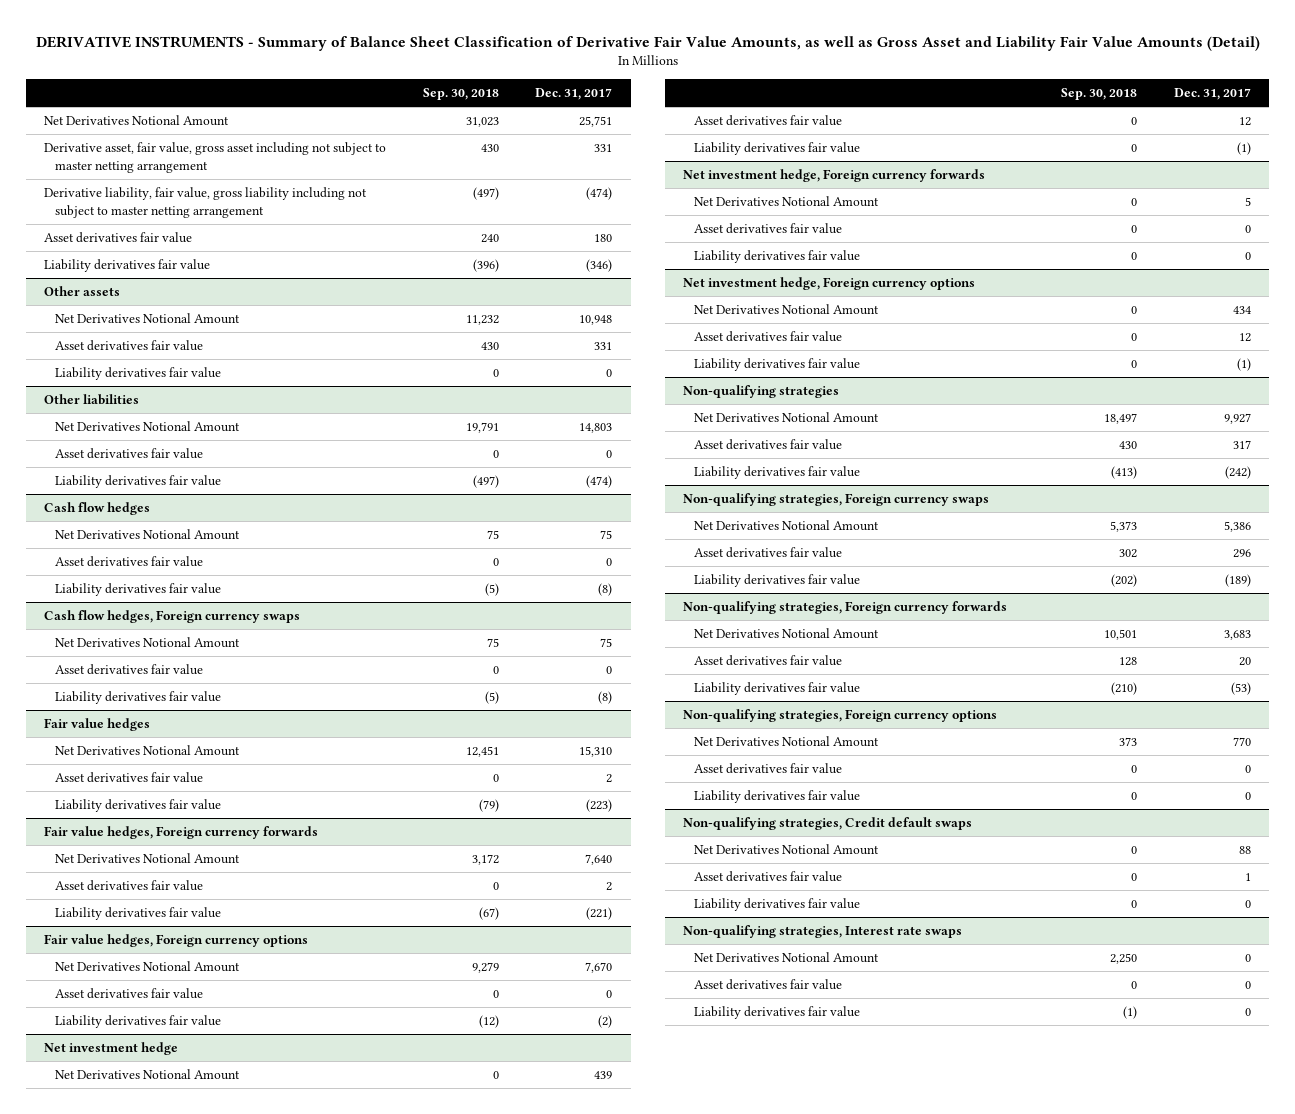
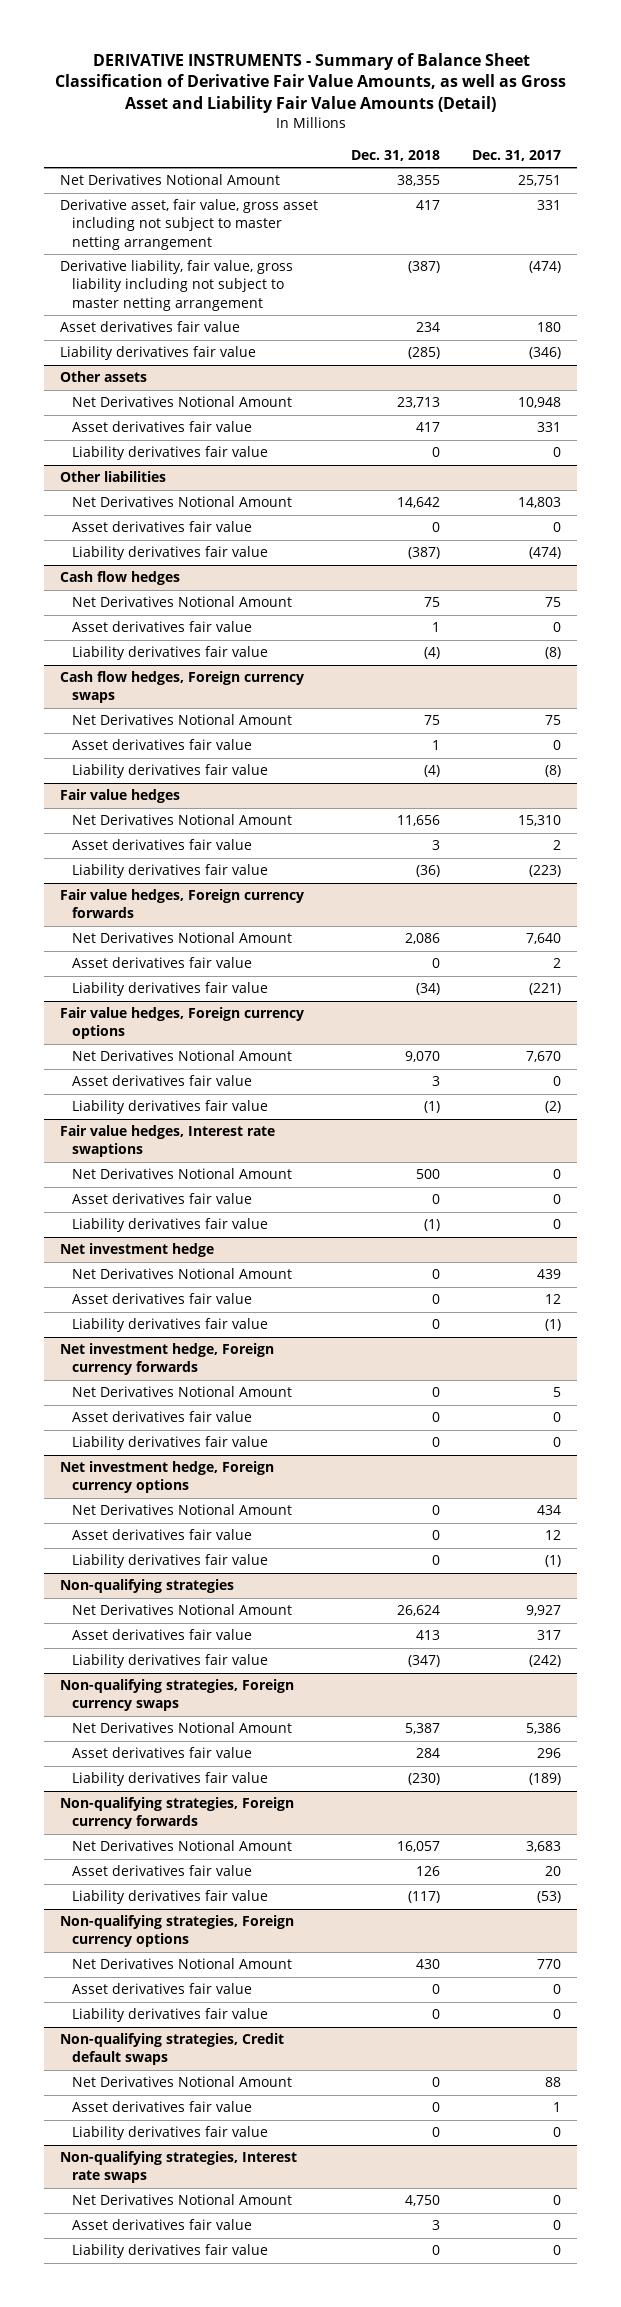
- | Sep. 30, 2018 | Dec. 31, 2017
+ | Dec. 31, 2018 | Dec. 31, 2017
+ Fair value hedges, Interest rate swaptions
+ Net Derivatives Notional Amount | 500 | 0
+ Asset derivatives fair value | 0 | 0
+ Liability derivatives fair value | (1) | 0

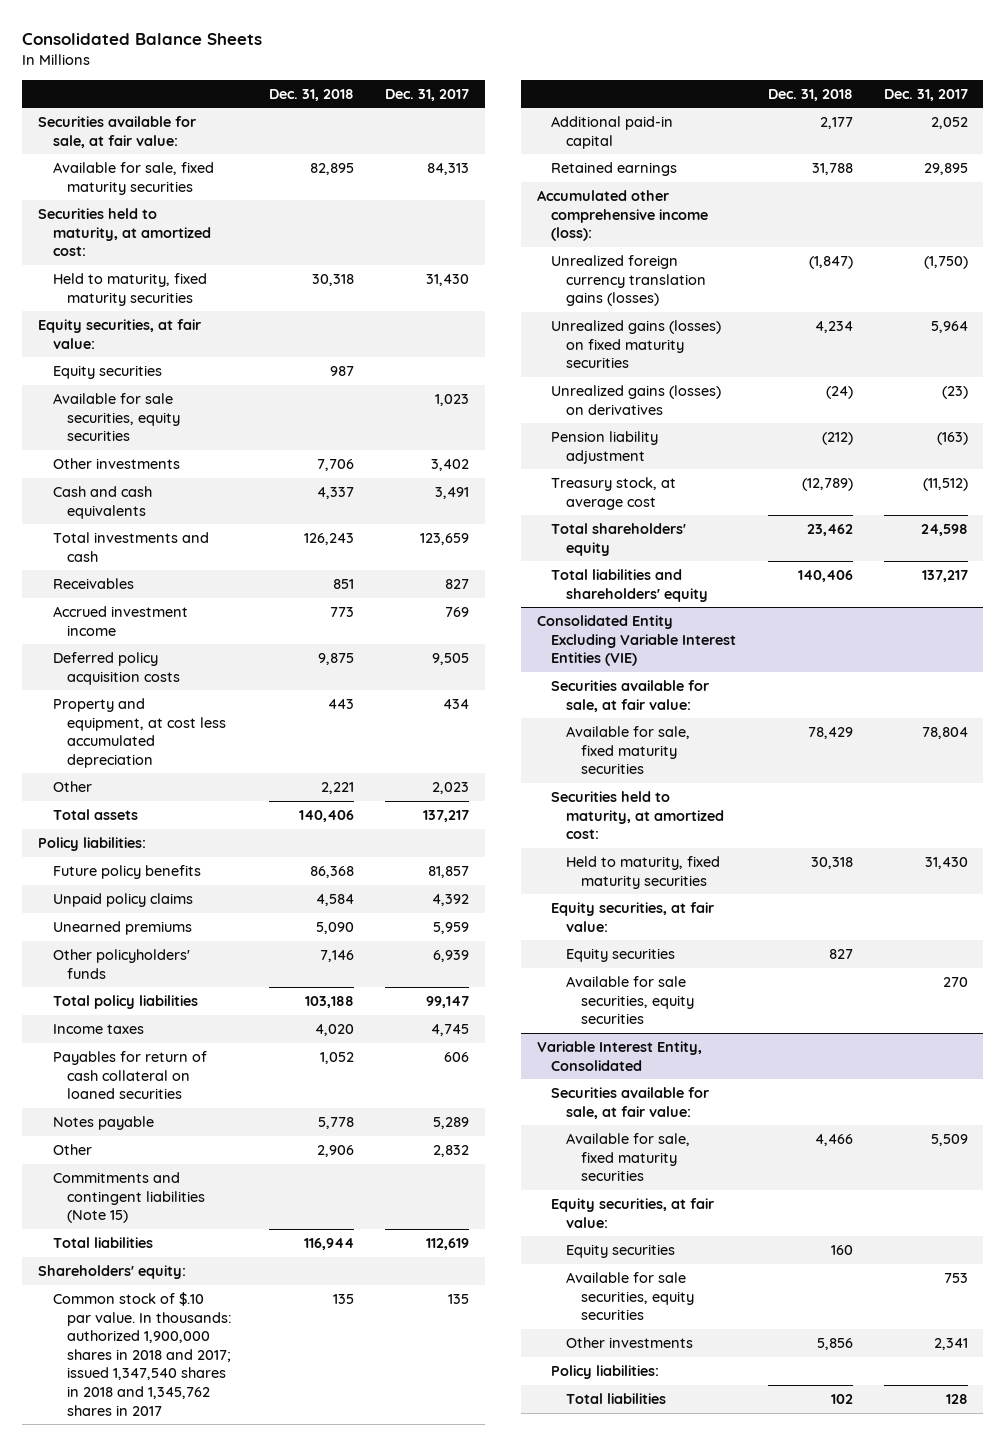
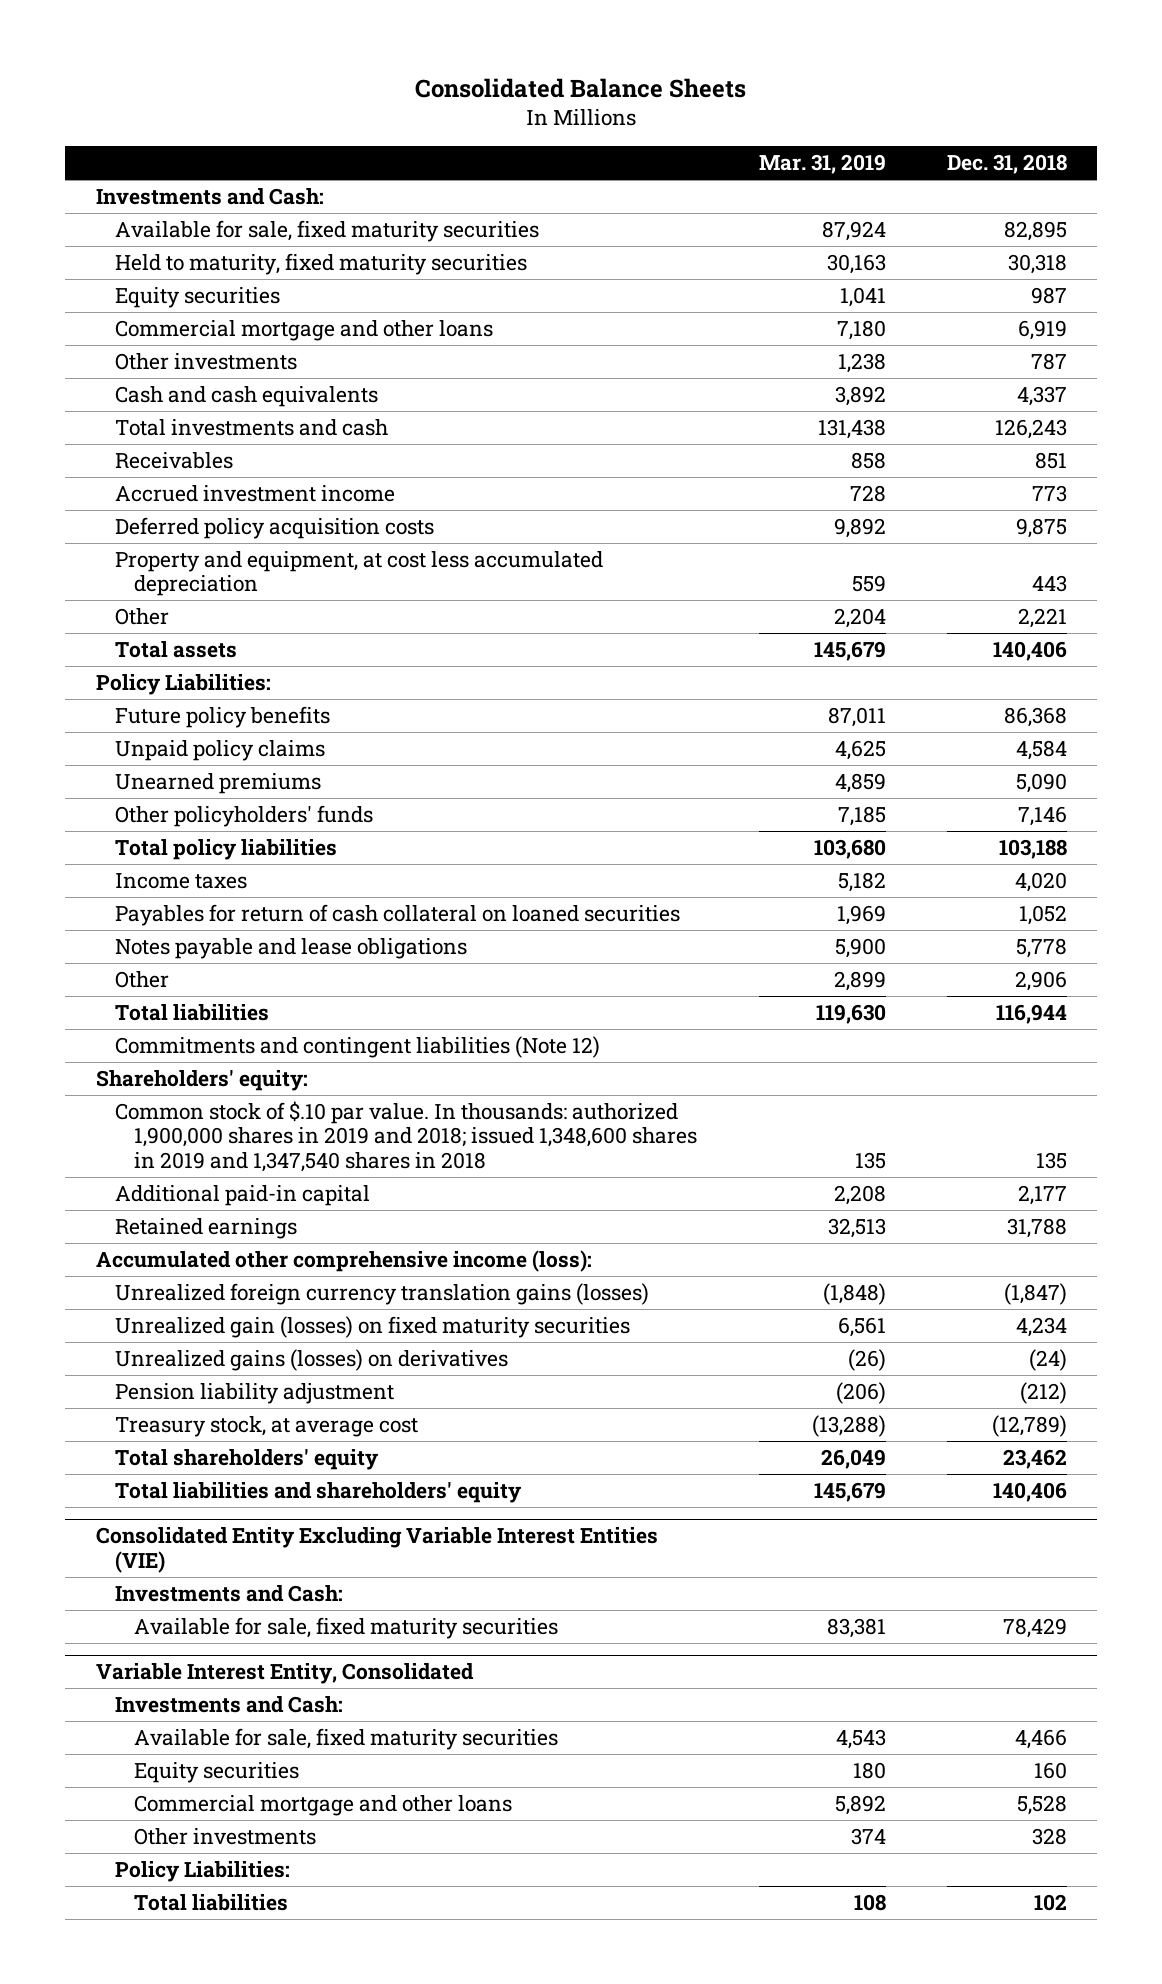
- | Dec. 31, 2018 | Dec. 31, 2017
+ | Mar. 31, 2019 | Dec. 31, 2018
- Securities available for sale, at fair value:
+ Investments and Cash:
- Securities held to maturity, at amortized cost:
- Equity securities, at fair value:
- Available for sale securities, equity securities | | 1,023
- Other investments | 7,706 | 3,402
+ Commercial mortgage and other loans | 7,180 | 6,919
+ Other investments | 1,238 | 787
- Policy liabilities:
+ Policy Liabilities:
- Notes payable | 5,778 | 5,289
+ Notes payable and lease obligations | 5,900 | 5,778
- Commitments and contingent liabilities (Note 15)
+ Commitments and contingent liabilities (Note 12)
- Common stock of $.10 par value. In thousands: authorized 1,900,000 shares in 2018 and 2017; issued 1,347,540 shares in 2018 and 1,345,762 shares in 2017 | 135 | 135
+ Common stock of $.10 par value. In thousands: authorized 1,900,000 shares in 2019 and 2018; issued 1,348,600 shares in 2019 and 1,347,540 shares in 2018 | 135 | 135
- Unrealized gains (losses) on fixed maturity securities | 4,234 | 5,964
+ Unrealized gain (losses) on fixed maturity securities | 6,561 | 4,234
@ Consolidated Entity Excluding Variable Interest Entities (VIE)
- Securities available for sale, at fair value:
+ Investments and Cash:
- Securities held to maturity, at amortized cost:
- Held to maturity, fixed maturity securities | 30,318 | 31,430
- Equity securities, at fair value:
- Equity securities | 827 |
- Available for sale securities, equity securities | | 270
@ Variable Interest Entity, Consolidated
- Securities available for sale, at fair value:
+ Investments and Cash:
- Equity securities, at fair value:
- Available for sale securities, equity securities | | 753
- Other investments | 5,856 | 2,341
- Policy liabilities:
+ Commercial mortgage and other loans | 5,892 | 5,528
+ Other investments | 374 | 328
+ Policy Liabilities:

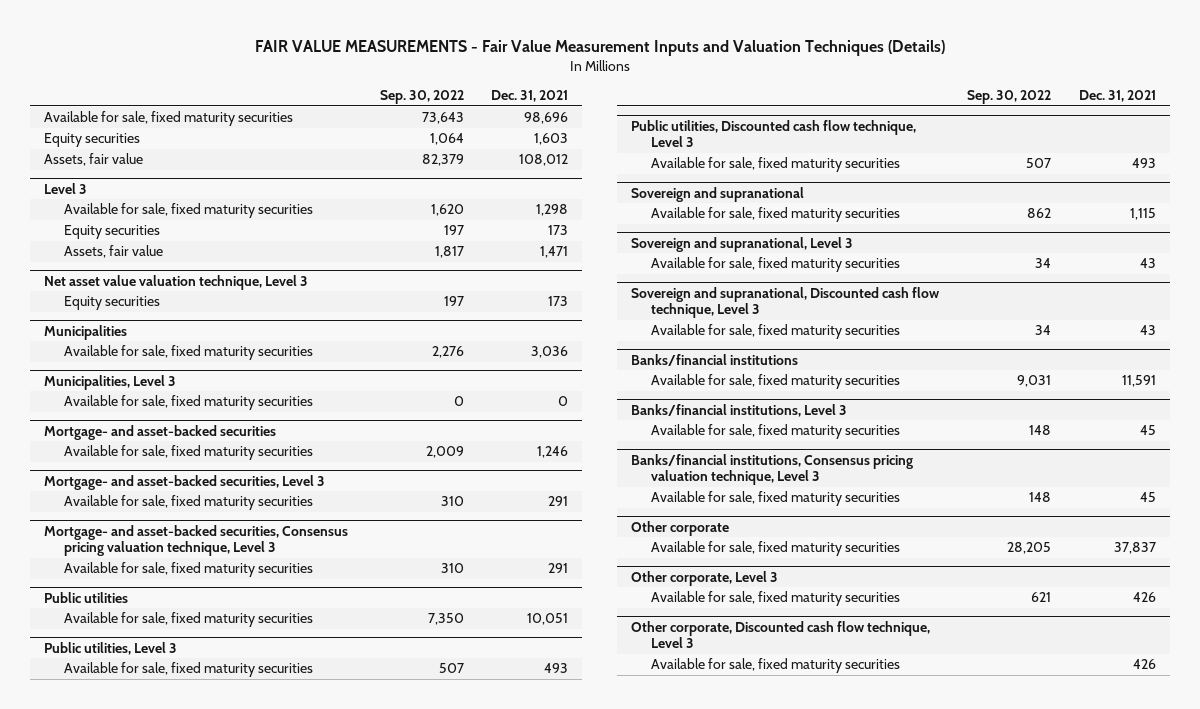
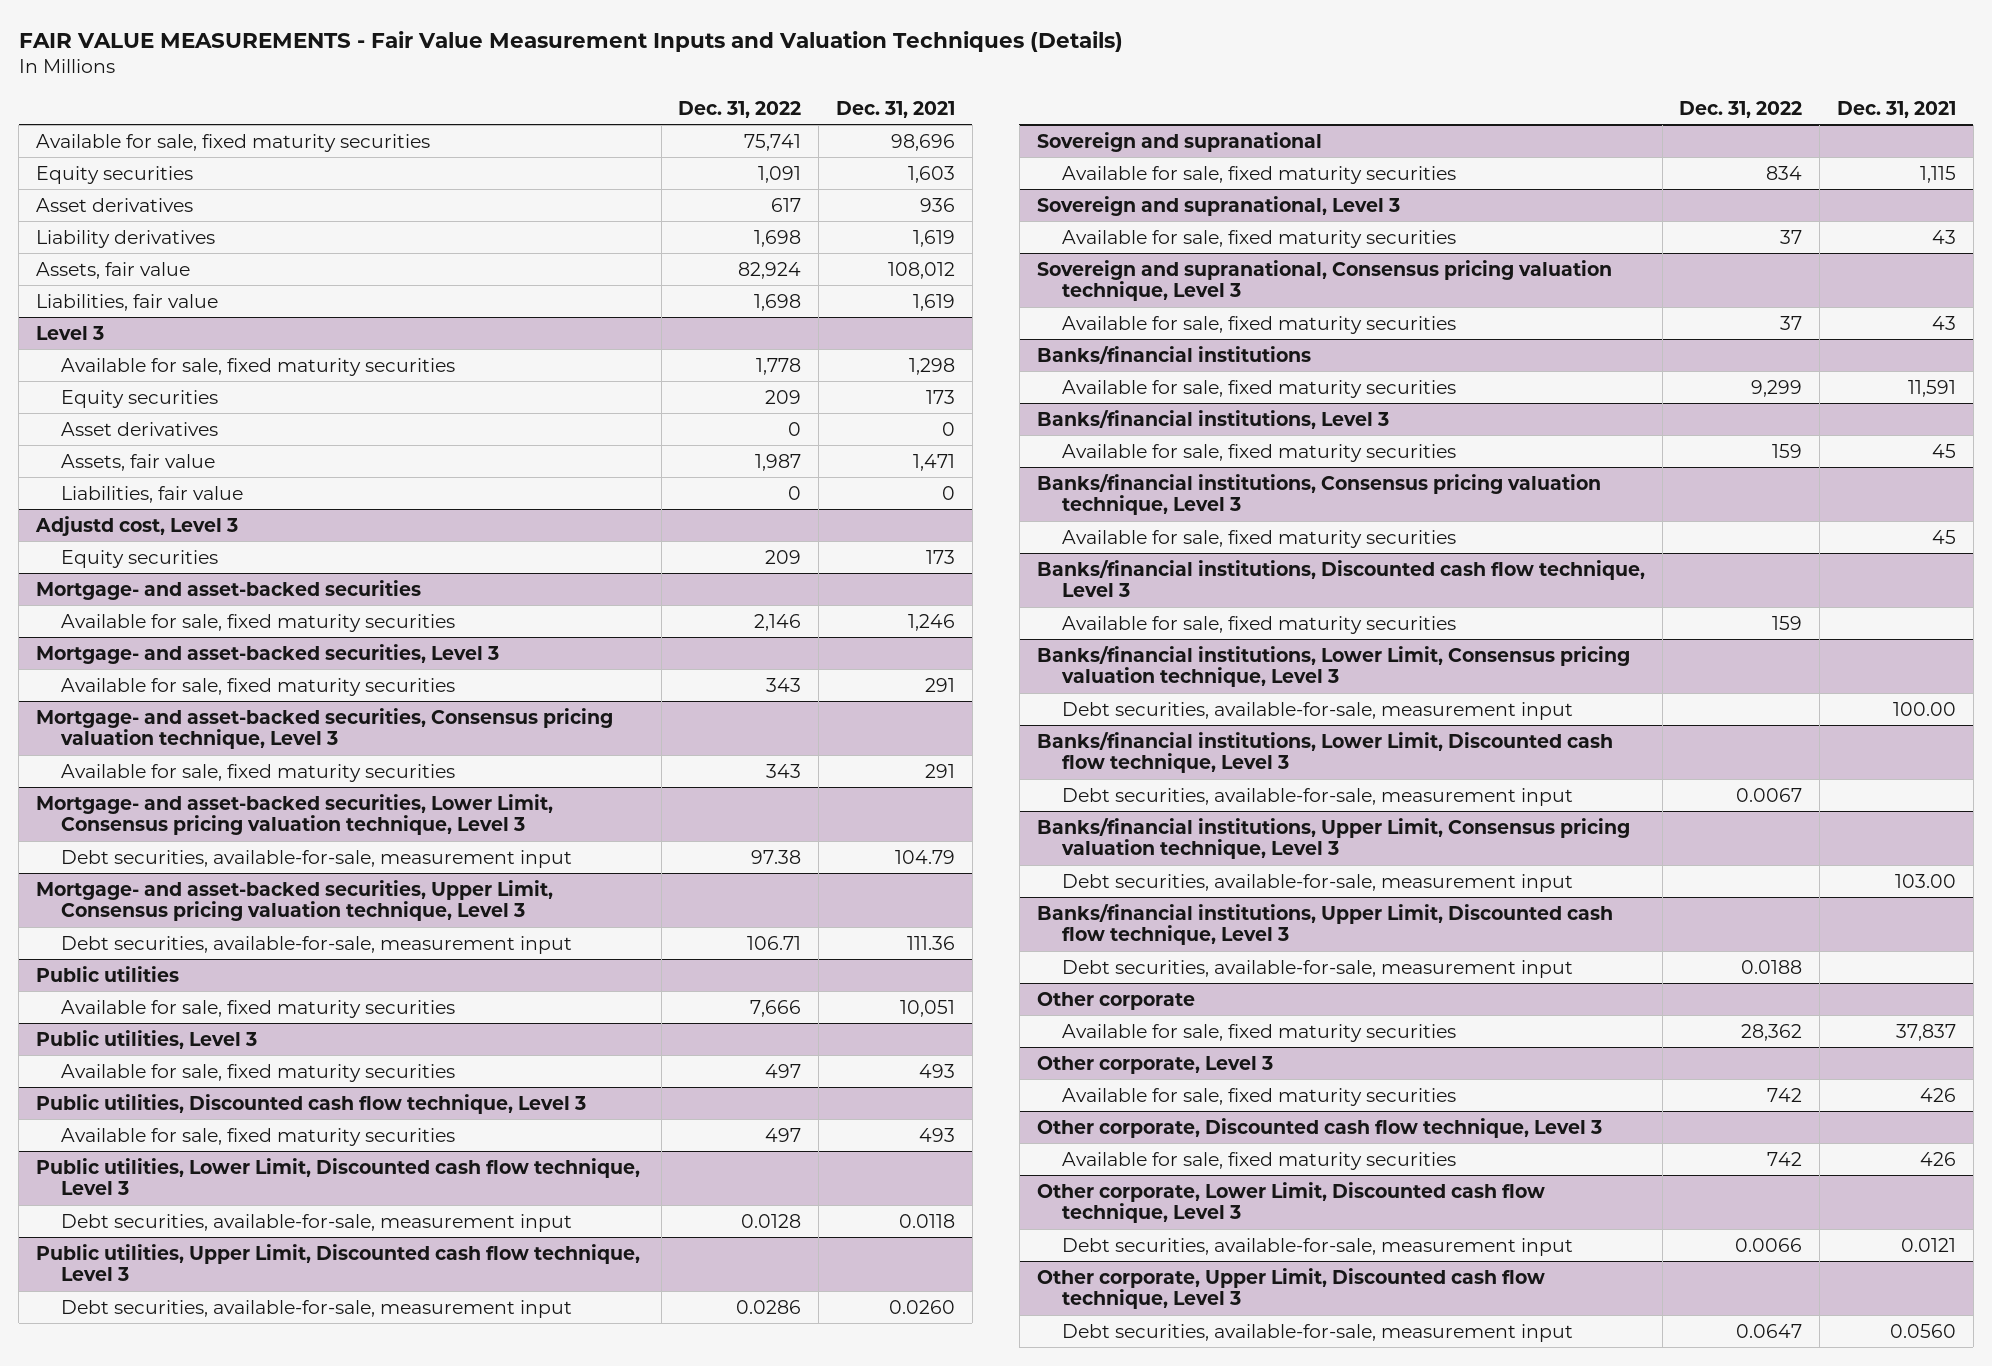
- | Sep. 30, 2022 | Dec. 31, 2021
+ | Dec. 31, 2022 | Dec. 31, 2021
+ Asset derivatives | 617 | 936
+ Liability derivatives | 1,698 | 1,619
+ Liabilities, fair value | 1,698 | 1,619
@ Level 3
+ Asset derivatives | 0 | 0
- Net asset value valuation technique, Level 3
@ Level 3
+ Liabilities, fair value | 0 | 0
+ Adjustd cost, Level 3
- Municipalities
- Available for sale, fixed maturity securities | 2,276 | 3,036
- Municipalities, Level 3
- Available for sale, fixed maturity securities | 0 | 0
+ Mortgage- and asset-backed securities, Lower Limit, Consensus pricing valuation technique, Level 3
+ Debt securities, available-for-sale, measurement input | 97.38 | 104.79
+ Mortgage- and asset-backed securities, Upper Limit, Consensus pricing valuation technique, Level 3
+ Debt securities, available-for-sale, measurement input | 106.71 | 111.36
+ Public utilities, Lower Limit, Discounted cash flow technique, Level 3
+ Debt securities, available-for-sale, measurement input | 0.0128 | 0.0118
+ Public utilities, Upper Limit, Discounted cash flow technique, Level 3
+ Debt securities, available-for-sale, measurement input | 0.0286 | 0.0260
- Sovereign and supranational, Discounted cash flow technique, Level 3
+ Sovereign and supranational, Consensus pricing valuation technique, Level 3
+ Banks/financial institutions, Discounted cash flow technique, Level 3
+ Available for sale, fixed maturity securities | 159 |
+ Banks/financial institutions, Lower Limit, Consensus pricing valuation technique, Level 3
+ Debt securities, available-for-sale, measurement input | | 100.00
+ Banks/financial institutions, Lower Limit, Discounted cash flow technique, Level 3
+ Debt securities, available-for-sale, measurement input | 0.0067 |
+ Banks/financial institutions, Upper Limit, Consensus pricing valuation technique, Level 3
+ Debt securities, available-for-sale, measurement input | | 103.00
+ Banks/financial institutions, Upper Limit, Discounted cash flow technique, Level 3
+ Debt securities, available-for-sale, measurement input | 0.0188 |
+ Other corporate, Lower Limit, Discounted cash flow technique, Level 3
+ Debt securities, available-for-sale, measurement input | 0.0066 | 0.0121
+ Other corporate, Upper Limit, Discounted cash flow technique, Level 3
+ Debt securities, available-for-sale, measurement input | 0.0647 | 0.0560

